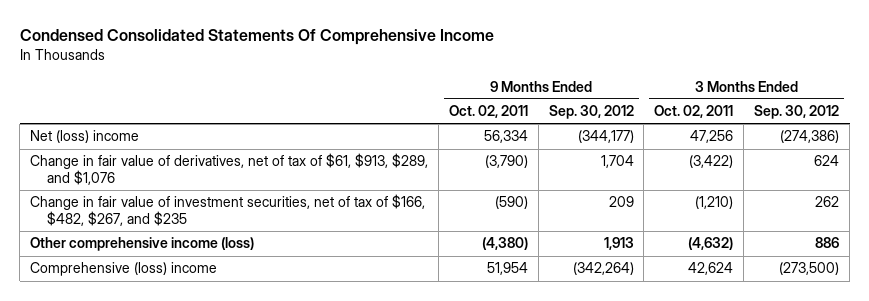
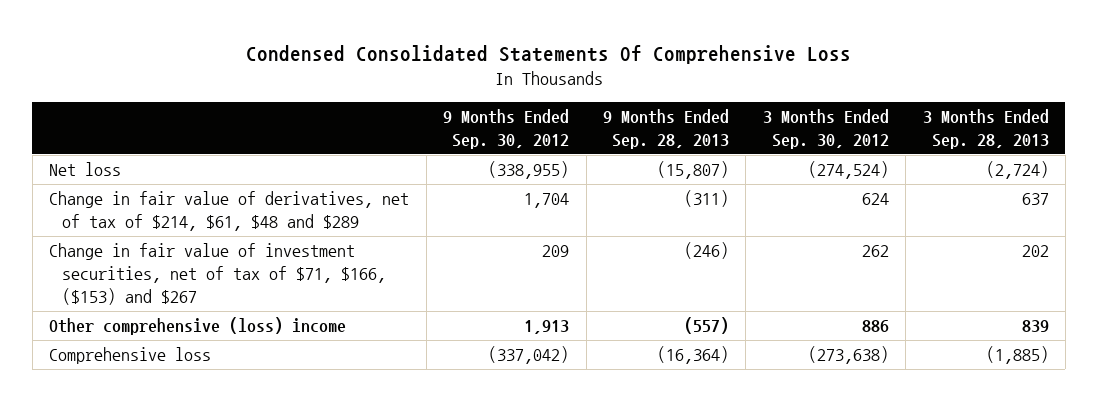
- Condensed Consolidated Statements Of Comprehensive Income
+ Condensed Consolidated Statements Of Comprehensive Loss
- | 9 Months Ended Oct. 02, 2011 | 9 Months Ended Sep. 30, 2012 | 3 Months Ended Oct. 02, 2011 | 3 Months Ended Sep. 30, 2012
+ | 9 Months Ended Sep. 30, 2012 | 9 Months Ended Sep. 28, 2013 | 3 Months Ended Sep. 30, 2012 | 3 Months Ended Sep. 28, 2013
- Net (loss) income | 56,334 | (344,177) | 47,256 | (274,386)
- Change in fair value of derivatives, net of tax of $61, $913, $289, and $1,076 | (3,790) | 1,704 | (3,422) | 624
- Change in fair value of investment securities, net of tax of $166, $482, $267, and $235 | (590) | 209 | (1,210) | 262
- Other comprehensive income (loss) | (4,380) | 1,913 | (4,632) | 886
- Comprehensive (loss) income | 51,954 | (342,264) | 42,624 | (273,500)
+ Net loss | (338,955) | (15,807) | (274,524) | (2,724)
+ Change in fair value of derivatives, net of tax of $214, $61, $48 and $289 | 1,704 | (311) | 624 | 637
+ Change in fair value of investment securities, net of tax of $71, $166, ($153) and $267 | 209 | (246) | 262 | 202
+ Other comprehensive (loss) income | 1,913 | (557) | 886 | 839
+ Comprehensive loss | (337,042) | (16,364) | (273,638) | (1,885)

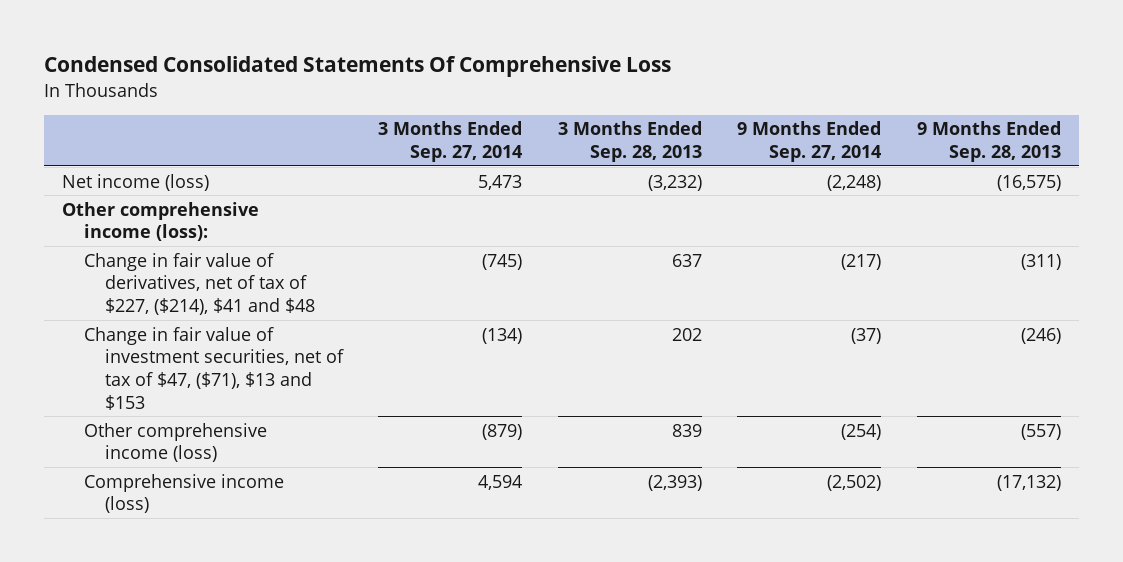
- | 9 Months Ended Sep. 30, 2012 | 9 Months Ended Sep. 28, 2013 | 3 Months Ended Sep. 30, 2012 | 3 Months Ended Sep. 28, 2013
+ | 3 Months Ended Sep. 27, 2014 | 3 Months Ended Sep. 28, 2013 | 9 Months Ended Sep. 27, 2014 | 9 Months Ended Sep. 28, 2013
- Net loss | (338,955) | (15,807) | (274,524) | (2,724)
- Change in fair value of derivatives, net of tax of $214, $61, $48 and $289 | 1,704 | (311) | 624 | 637
- Change in fair value of investment securities, net of tax of $71, $166, ($153) and $267 | 209 | (246) | 262 | 202
- Other comprehensive (loss) income | 1,913 | (557) | 886 | 839
- Comprehensive loss | (337,042) | (16,364) | (273,638) | (1,885)
+ Net income (loss) | 5,473 | (3,232) | (2,248) | (16,575)
+ Other comprehensive income (loss):
+ Change in fair value of derivatives, net of tax of $227, ($214), $41 and $48 | (745) | 637 | (217) | (311)
+ Change in fair value of investment securities, net of tax of $47, ($71), $13 and $153 | (134) | 202 | (37) | (246)
+ Other comprehensive income (loss) | (879) | 839 | (254) | (557)
+ Comprehensive income (loss) | 4,594 | (2,393) | (2,502) | (17,132)

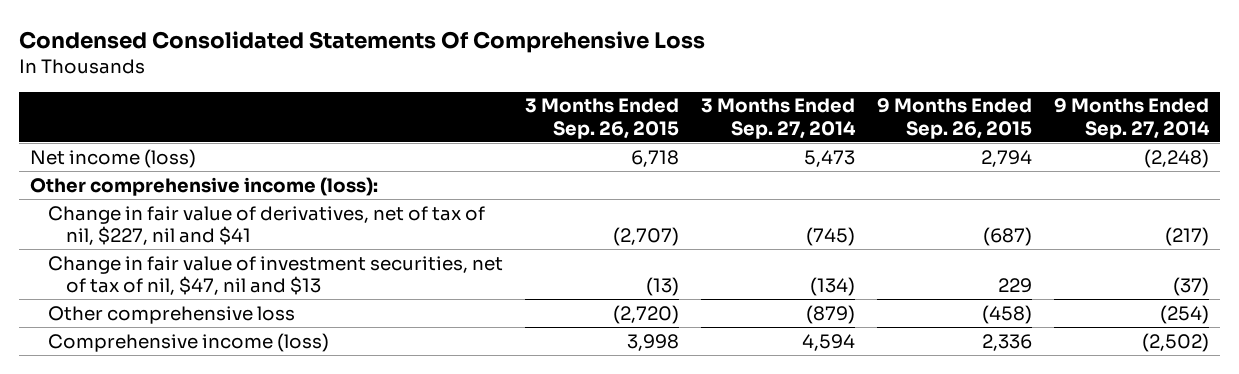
- | 3 Months Ended Sep. 27, 2014 | 3 Months Ended Sep. 28, 2013 | 9 Months Ended Sep. 27, 2014 | 9 Months Ended Sep. 28, 2013
+ | 3 Months Ended Sep. 26, 2015 | 3 Months Ended Sep. 27, 2014 | 9 Months Ended Sep. 26, 2015 | 9 Months Ended Sep. 27, 2014
- Change in fair value of derivatives, net of tax of $227, ($214), $41 and $48 | (745) | 637 | (217) | (311)
- Change in fair value of investment securities, net of tax of $47, ($71), $13 and $153 | (134) | 202 | (37) | (246)
- Other comprehensive income (loss) | (879) | 839 | (254) | (557)
+ Change in fair value of derivatives, net of tax of nil, $227, nil and $41 | (2,707) | (745) | (687) | (217)
+ Change in fair value of investment securities, net of tax of nil, $47, nil and $13 | (13) | (134) | 229 | (37)
+ Other comprehensive loss | (2,720) | (879) | (458) | (254)

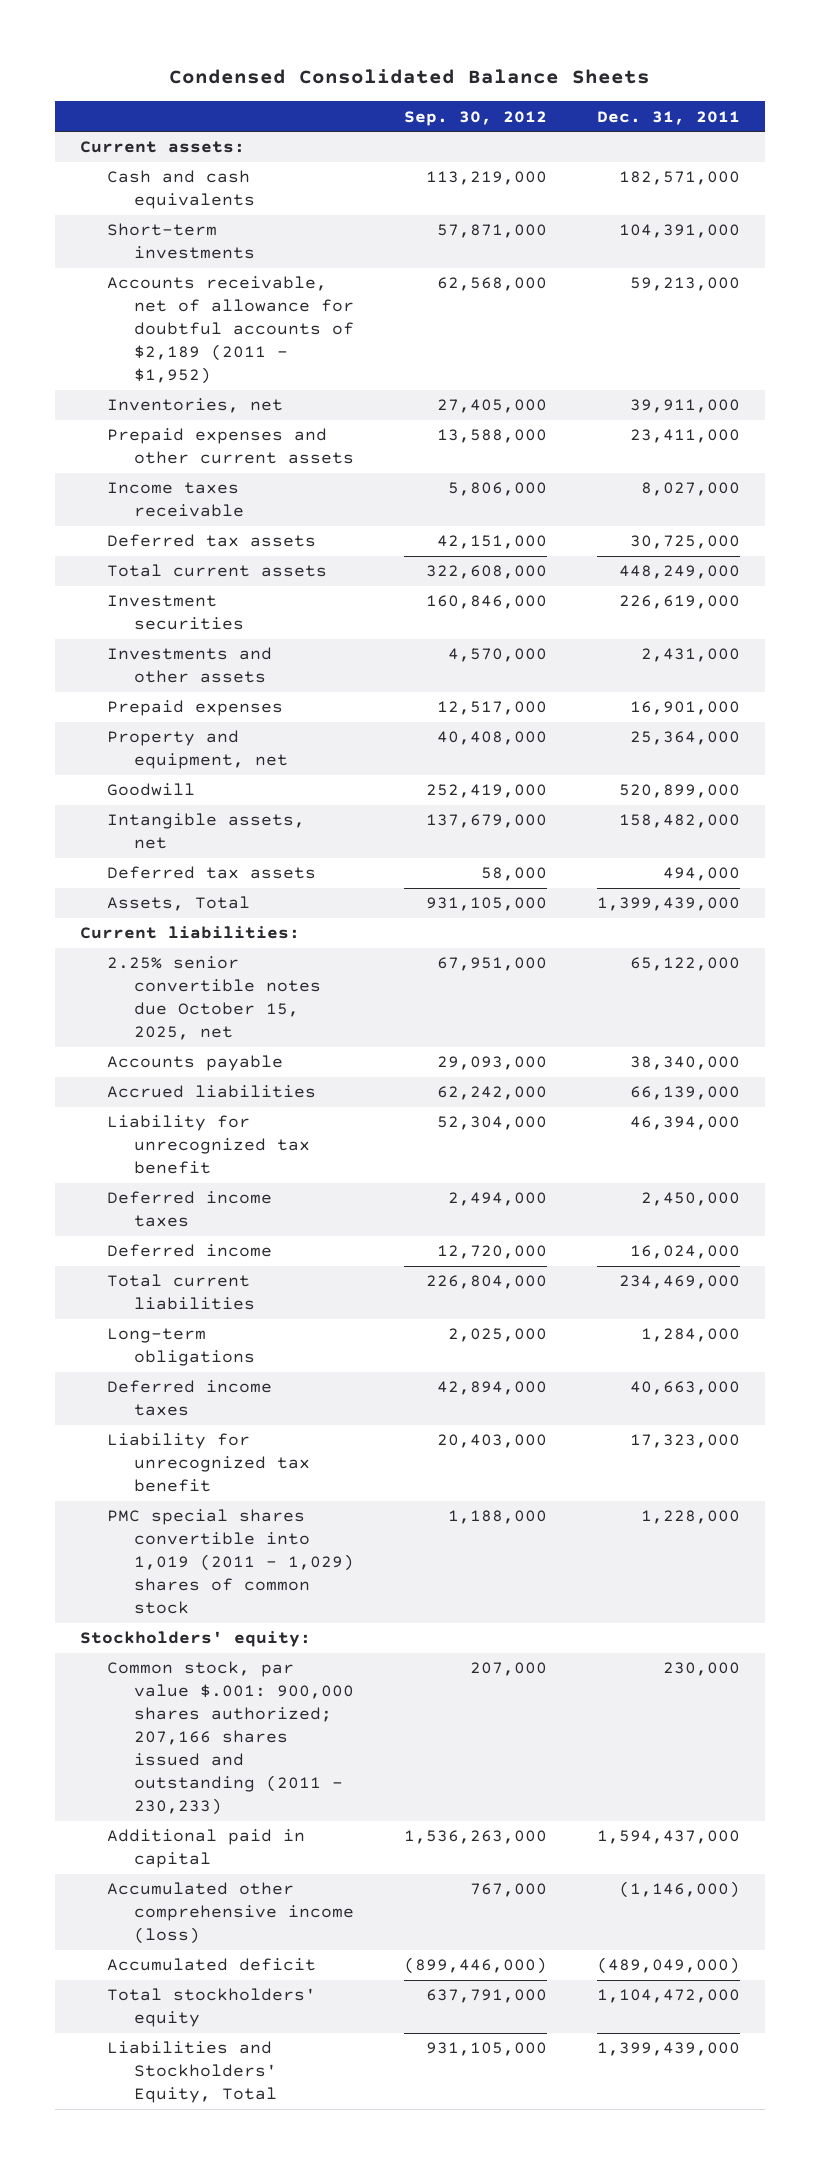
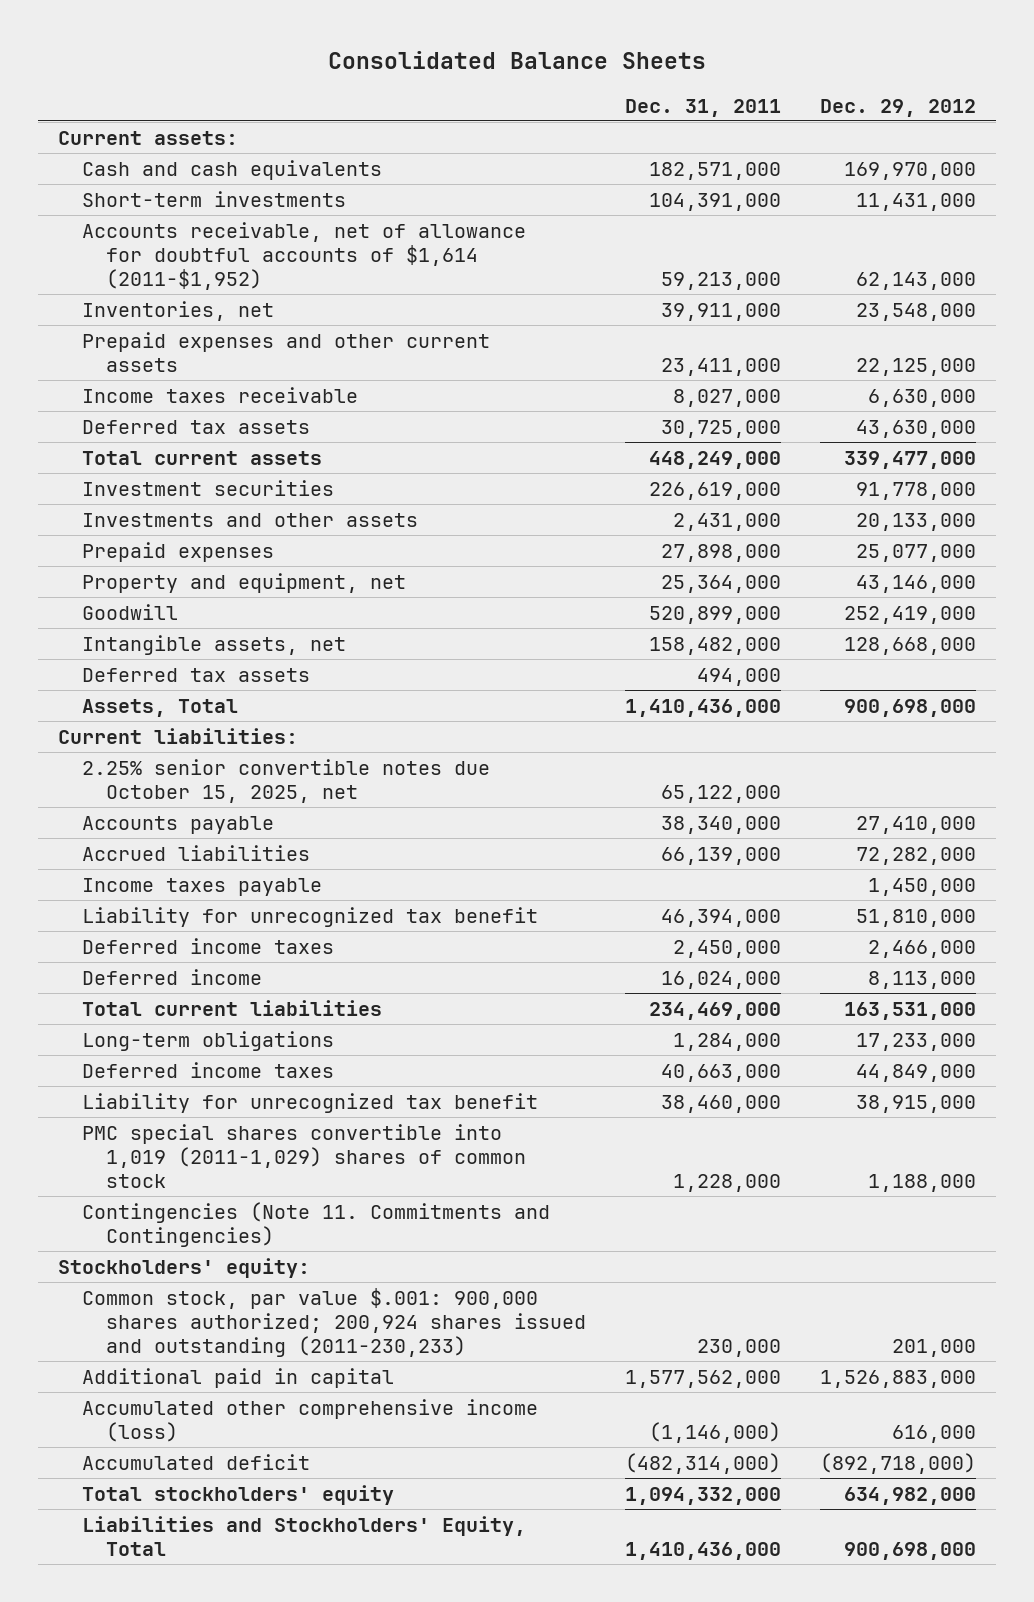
- Condensed Consolidated Balance Sheets
+ Consolidated Balance Sheets
- | Sep. 30, 2012 | Dec. 31, 2011
+ | Dec. 31, 2011 | Dec. 29, 2012
- Accounts receivable, net of allowance for doubtful accounts of $2,189 (2011 - $1,952) | 62,568,000 | 59,213,000
+ Accounts receivable, net of allowance for doubtful accounts of $1,614 (2011-$1,952) | 59,213,000 | 62,143,000
- Prepaid expenses | 12,517,000 | 16,901,000
+ Prepaid expenses | 27,898,000 | 25,077,000
- Assets, Total | 931,105,000 | 1,399,439,000
+ Assets, Total | 1,410,436,000 | 900,698,000
+ Income taxes payable | | 1,450,000
- Liability for unrecognized tax benefit | 20,403,000 | 17,323,000
- PMC special shares convertible into 1,019 (2011 - 1,029) shares of common stock | 1,188,000 | 1,228,000
+ Liability for unrecognized tax benefit | 38,460,000 | 38,915,000
+ PMC special shares convertible into 1,019 (2011-1,029) shares of common stock | 1,228,000 | 1,188,000
+ Contingencies (Note 11. Commitments and Contingencies)
- Common stock, par value $.001: 900,000 shares authorized; 207,166 shares issued and outstanding (2011 - 230,233) | 207,000 | 230,000
- Additional paid in capital | 1,536,263,000 | 1,594,437,000
+ Common stock, par value $.001: 900,000 shares authorized; 200,924 shares issued and outstanding (2011-230,233) | 230,000 | 201,000
+ Additional paid in capital | 1,577,562,000 | 1,526,883,000
- Accumulated deficit | (899,446,000) | (489,049,000)
- Total stockholders' equity | 637,791,000 | 1,104,472,000
- Liabilities and Stockholders' Equity, Total | 931,105,000 | 1,399,439,000
+ Accumulated deficit | (482,314,000) | (892,718,000)
+ Total stockholders' equity | 1,094,332,000 | 634,982,000
+ Liabilities and Stockholders' Equity, Total | 1,410,436,000 | 900,698,000

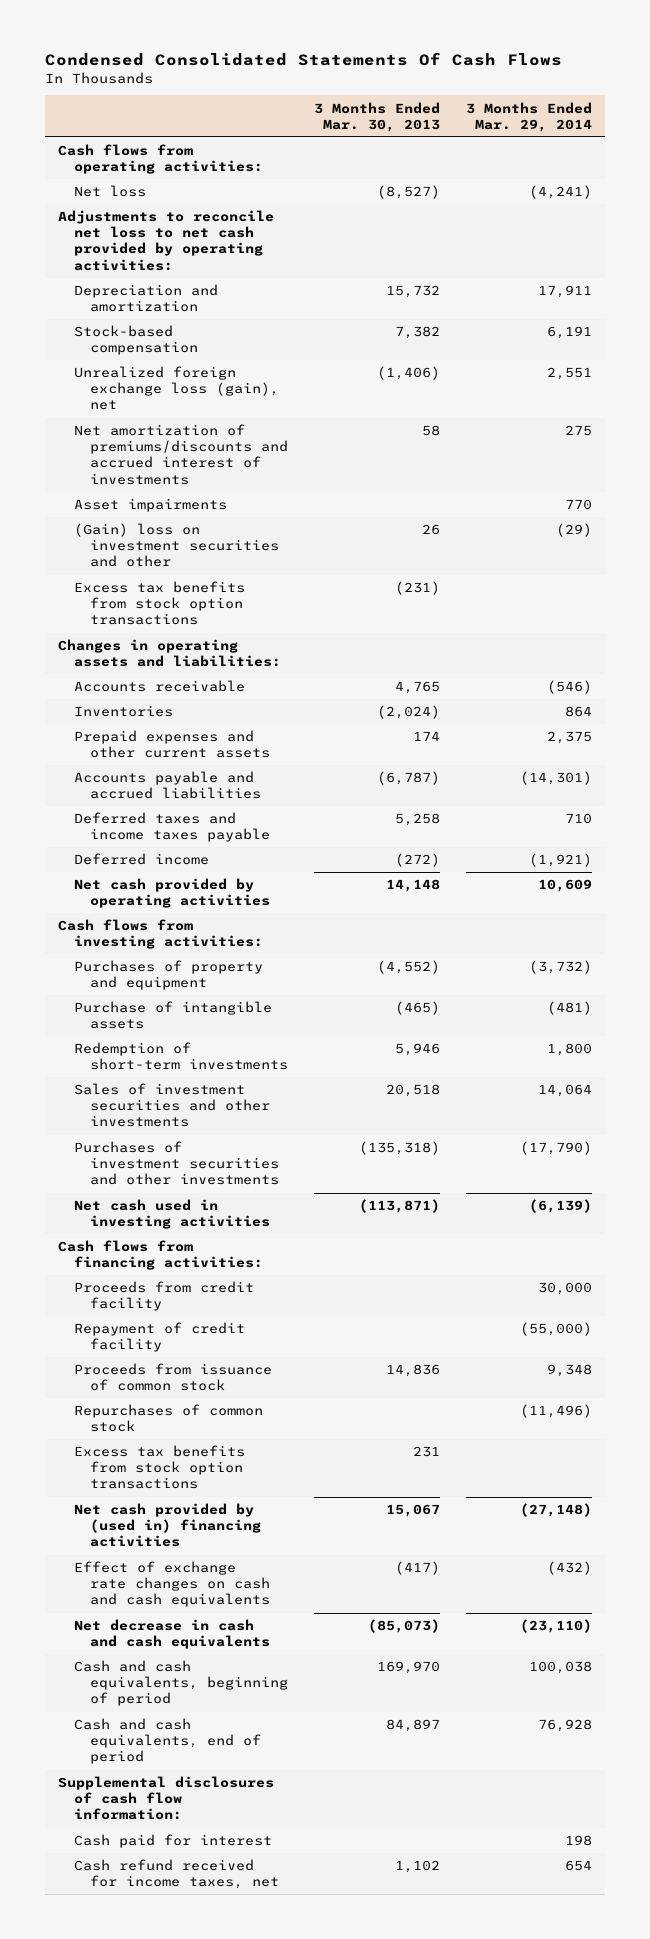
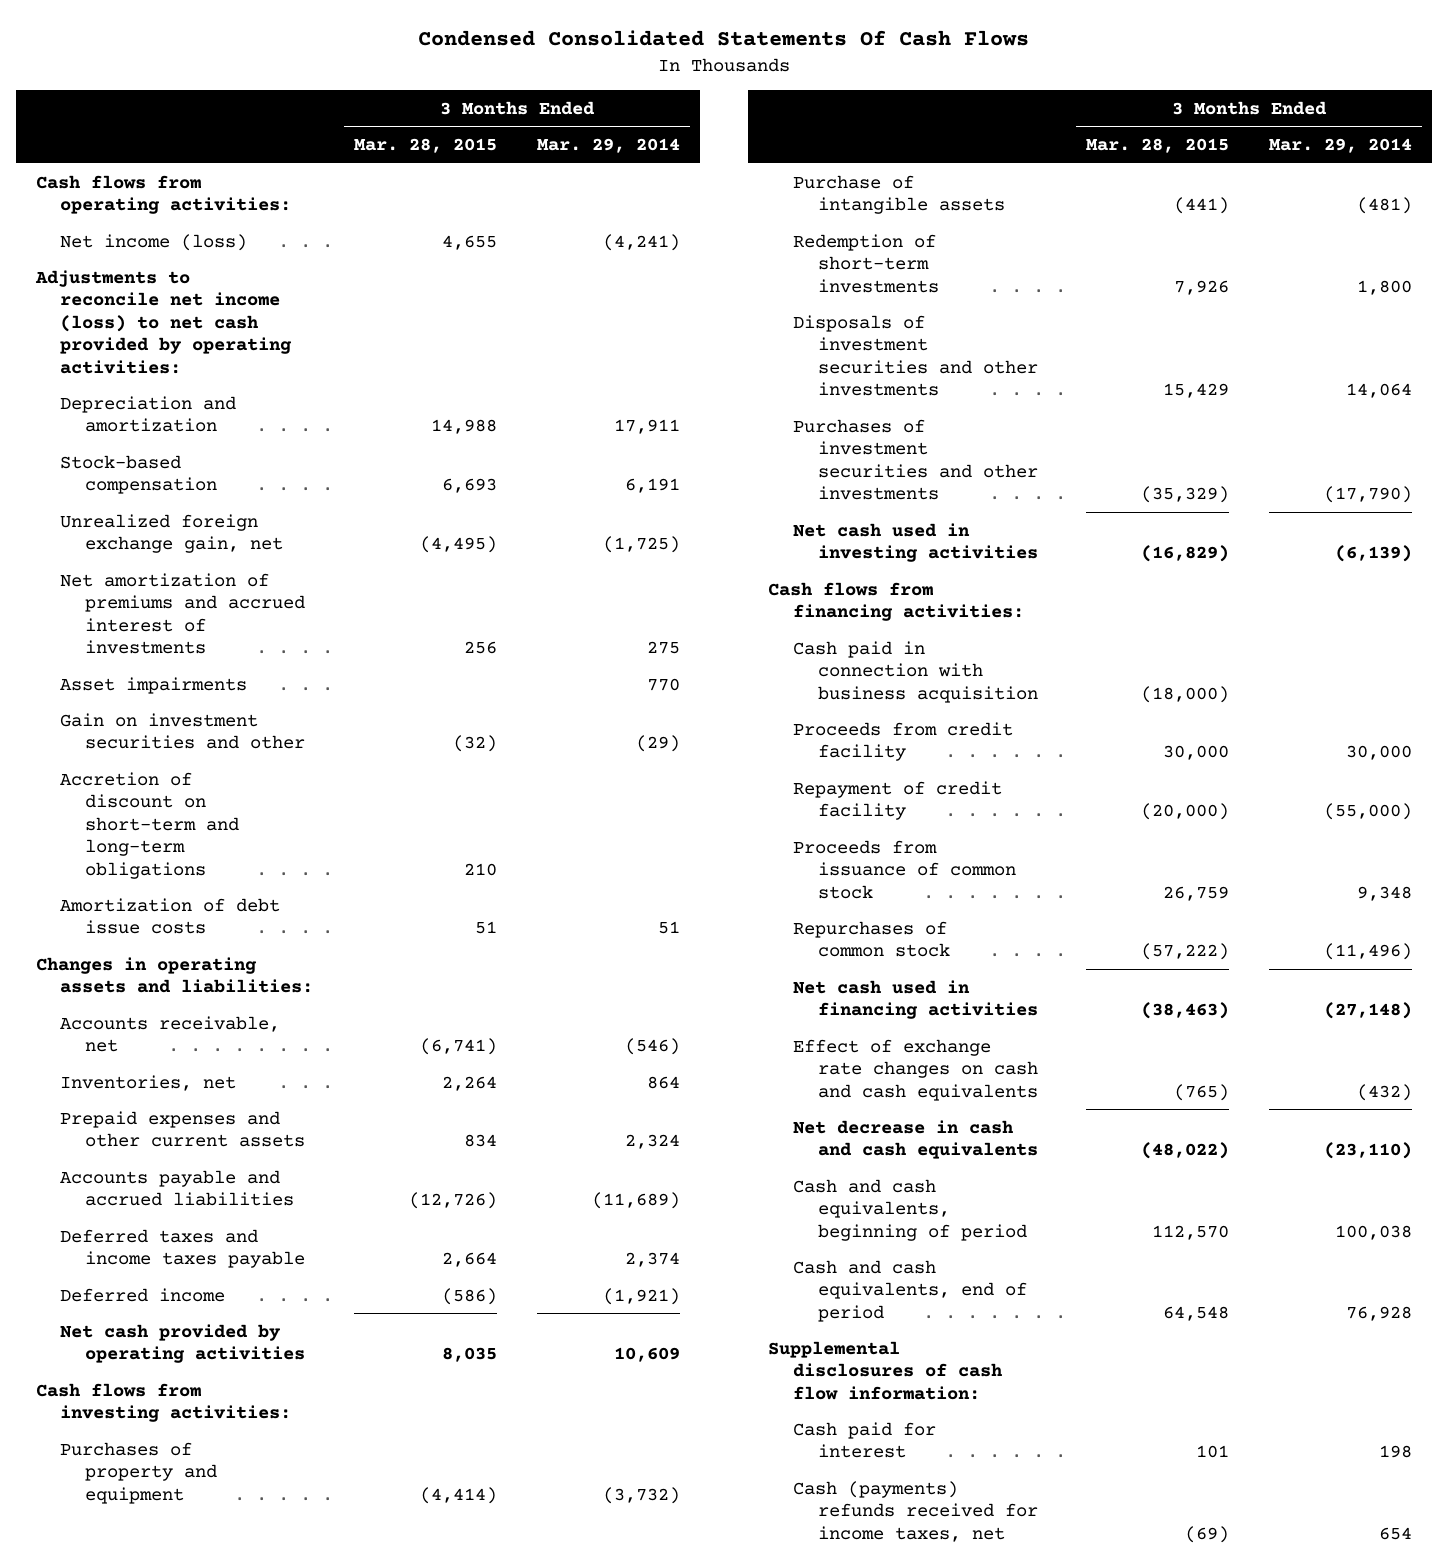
- | 3 Months Ended Mar. 30, 2013 | 3 Months Ended Mar. 29, 2014
+ | 3 Months Ended Mar. 28, 2015 | 3 Months Ended Mar. 29, 2014
- Net loss | (8,527) | (4,241)
- Adjustments to reconcile net loss to net cash provided by operating activities:
+ Net income (loss) | 4,655 | (4,241)
+ Adjustments to reconcile net income (loss) to net cash provided by operating activities:
- Unrealized foreign exchange loss (gain), net | (1,406) | 2,551
- Net amortization of premiums/discounts and accrued interest of investments | 58 | 275
+ Unrealized foreign exchange gain, net | (4,495) | (1,725)
+ Net amortization of premiums and accrued interest of investments | 256 | 275
- (Gain) loss on investment securities and other | 26 | (29)
- Excess tax benefits from stock option transactions | (231) |
+ Gain on investment securities and other | (32) | (29)
+ Accretion of discount on short-term and long-term obligations | 210 |
+ Amortization of debt issue costs | 51 | 51
- Accounts receivable | 4,765 | (546)
- Inventories | (2,024) | 864
- Prepaid expenses and other current assets | 174 | 2,375
- Accounts payable and accrued liabilities | (6,787) | (14,301)
- Deferred taxes and income taxes payable | 5,258 | 710
+ Accounts receivable, net | (6,741) | (546)
+ Inventories, net | 2,264 | 864
+ Prepaid expenses and other current assets | 834 | 2,324
+ Accounts payable and accrued liabilities | (12,726) | (11,689)
+ Deferred taxes and income taxes payable | 2,664 | 2,374
- Sales of investment securities and other investments | 20,518 | 14,064
+ Disposals of investment securities and other investments | 15,429 | 14,064
+ Cash paid in connection with business acquisition | (18,000) |
- Excess tax benefits from stock option transactions | 231 |
- Net cash provided by (used in) financing activities | 15,067 | (27,148)
+ Net cash used in financing activities | (38,463) | (27,148)
- Cash refund received for income taxes, net | 1,102 | 654
+ Cash (payments) refunds received for income taxes, net | (69) | 654

